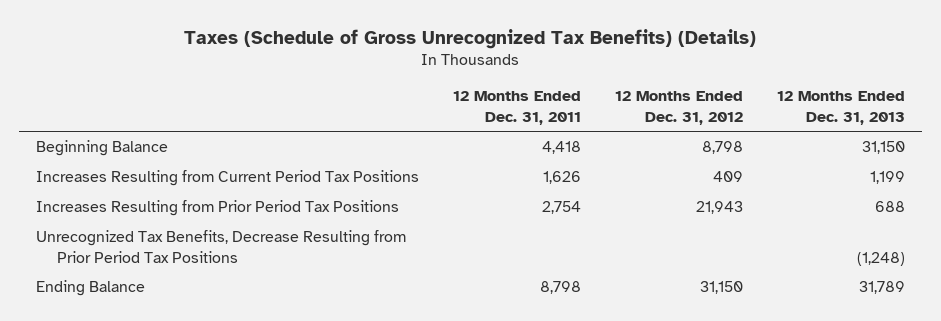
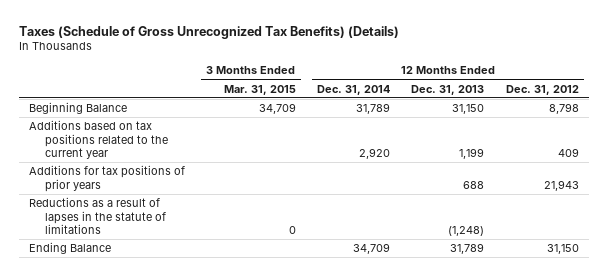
- | 12 Months Ended Dec. 31, 2011 | 12 Months Ended Dec. 31, 2012 | 12 Months Ended Dec. 31, 2013
+ | 3 Months Ended Mar. 31, 2015 | 12 Months Ended Dec. 31, 2014 | 12 Months Ended Dec. 31, 2013 | 12 Months Ended Dec. 31, 2012
- Increases Resulting from Current Period Tax Positions | 1,626 | 409 | 1,199
- Increases Resulting from Prior Period Tax Positions | 2,754 | 21,943 | 688
- Unrecognized Tax Benefits, Decrease Resulting from Prior Period Tax Positions | | | (1,248)
+ Additions based on tax positions related to the current year | | 2,920 | 1,199 | 409
+ Additions for tax positions of prior years | | | 688 | 21,943
+ Reductions as a result of lapses in the statute of limitations | 0 | | (1,248) |

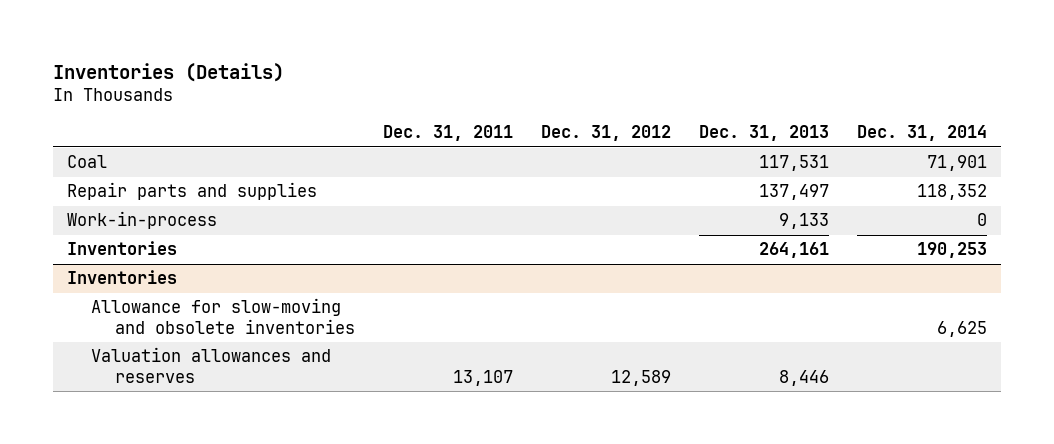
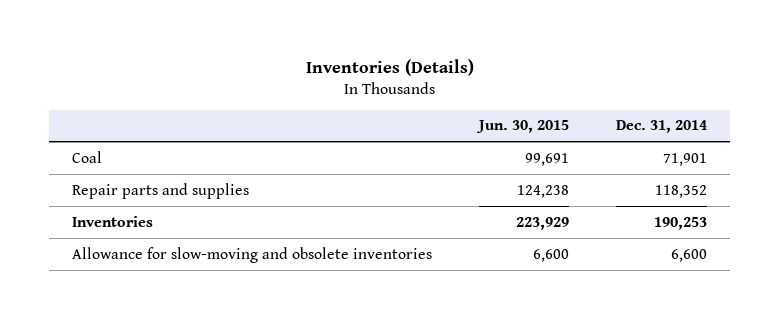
- | Dec. 31, 2011 | Dec. 31, 2012 | Dec. 31, 2013 | Dec. 31, 2014
+ | Jun. 30, 2015 | Dec. 31, 2014
- Work-in-process | | | 9,133 | 0
- Inventories
- Allowance for slow-moving and obsolete inventories | | | | 6,625
- Valuation allowances and reserves | 13,107 | 12,589 | 8,446 |
+ Allowance for slow-moving and obsolete inventories | 6,600 | 6,600

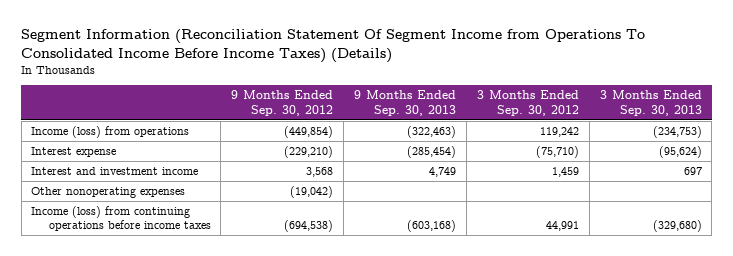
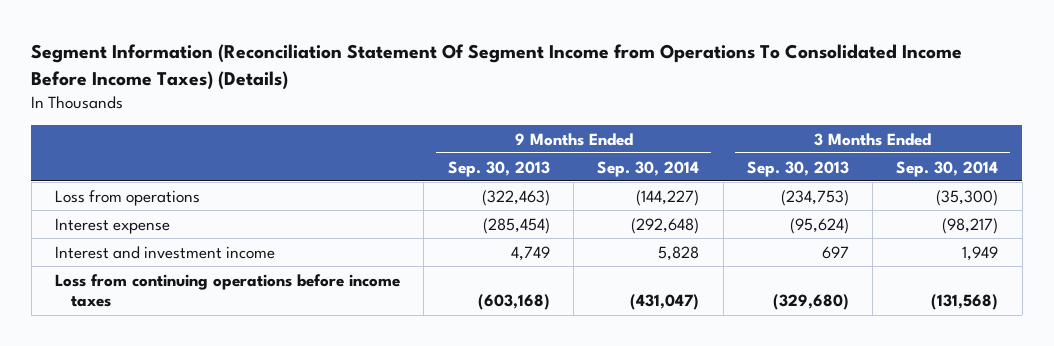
- | 9 Months Ended Sep. 30, 2012 | 9 Months Ended Sep. 30, 2013 | 3 Months Ended Sep. 30, 2012 | 3 Months Ended Sep. 30, 2013
+ | 9 Months Ended Sep. 30, 2013 | 9 Months Ended Sep. 30, 2014 | 3 Months Ended Sep. 30, 2013 | 3 Months Ended Sep. 30, 2014
- Income (loss) from operations | (449,854) | (322,463) | 119,242 | (234,753)
+ Loss from operations | (322,463) | (144,227) | (234,753) | (35,300)
- Other nonoperating expenses | (19,042) | | |
- Income (loss) from continuing operations before income taxes | (694,538) | (603,168) | 44,991 | (329,680)
+ Loss from continuing operations before income taxes | (603,168) | (431,047) | (329,680) | (131,568)

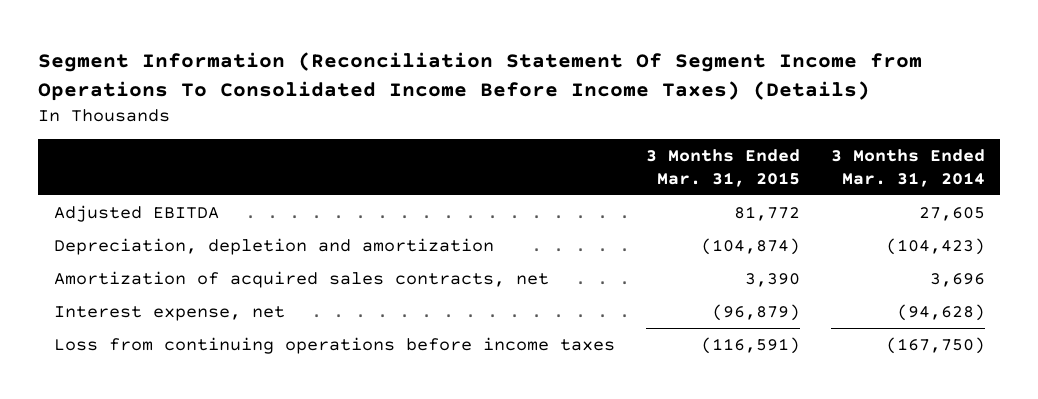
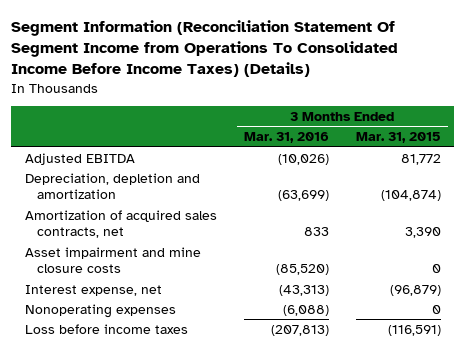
- | 3 Months Ended Mar. 31, 2015 | 3 Months Ended Mar. 31, 2014
+ | 3 Months Ended Mar. 31, 2016 | 3 Months Ended Mar. 31, 2015
+ Asset impairment and mine closure costs | (85,520) | 0
- Loss from continuing operations before income taxes | (116,591) | (167,750)
+ Nonoperating expenses | (6,088) | 0
+ Loss before income taxes | (207,813) | (116,591)

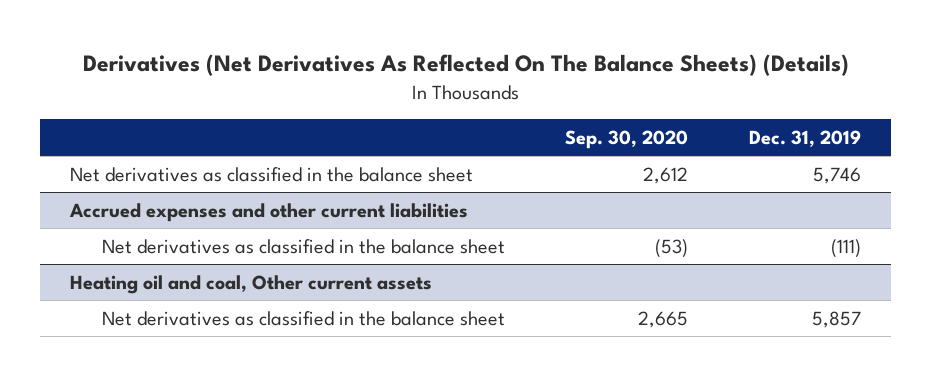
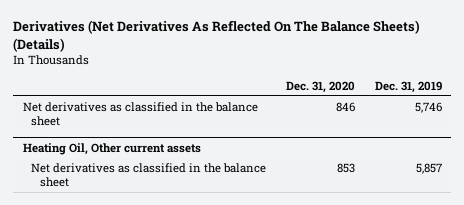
- | Sep. 30, 2020 | Dec. 31, 2019
+ | Dec. 31, 2020 | Dec. 31, 2019
- Accrued expenses and other current liabilities
- Net derivatives as classified in the balance sheet | (53) | (111)
- Heating oil and coal, Other current assets
+ Heating Oil, Other current assets

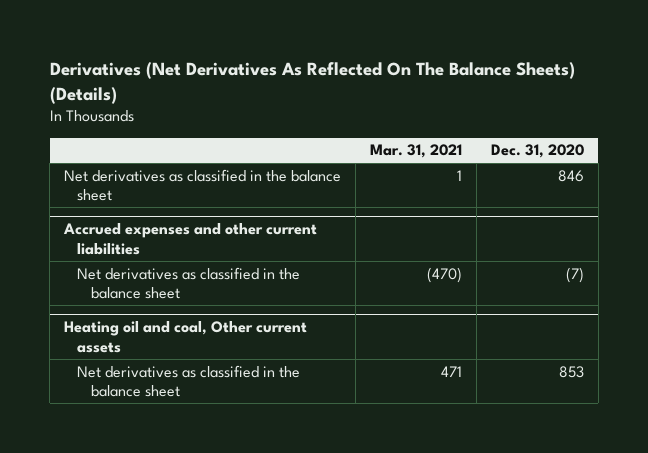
- | Dec. 31, 2020 | Dec. 31, 2019
+ | Mar. 31, 2021 | Dec. 31, 2020
- Heating Oil, Other current assets
+ Accrued expenses and other current liabilities
+ Net derivatives as classified in the balance sheet | (470) | (7)
+ Heating oil and coal, Other current assets

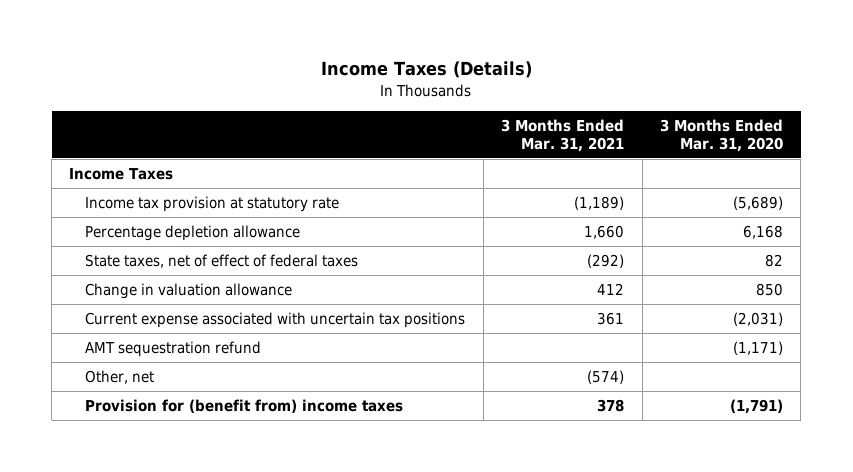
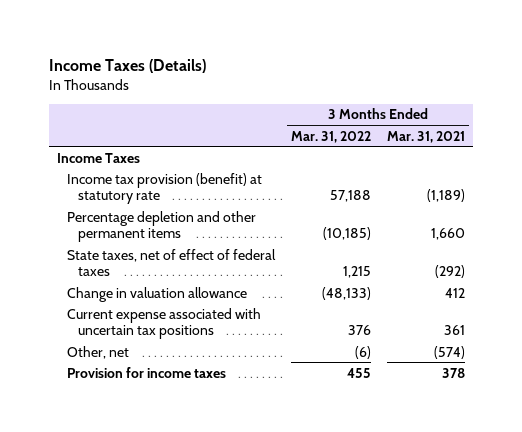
- | 3 Months Ended Mar. 31, 2021 | 3 Months Ended Mar. 31, 2020
+ | 3 Months Ended Mar. 31, 2022 | 3 Months Ended Mar. 31, 2021
- Income tax provision at statutory rate | (1,189) | (5,689)
- Percentage depletion allowance | 1,660 | 6,168
+ Income tax provision (benefit) at statutory rate | 57,188 | (1,189)
+ Percentage depletion and other permanent items | (10,185) | 1,660
- AMT sequestration refund | | (1,171)
- Provision for (benefit from) income taxes | 378 | (1,791)
+ Provision for income taxes | 455 | 378

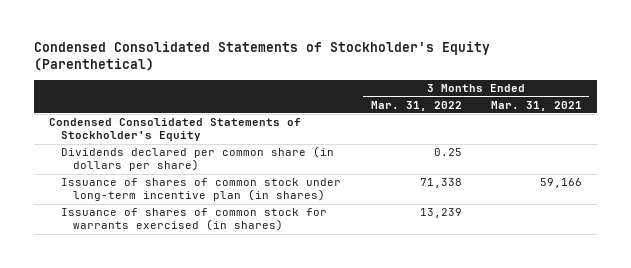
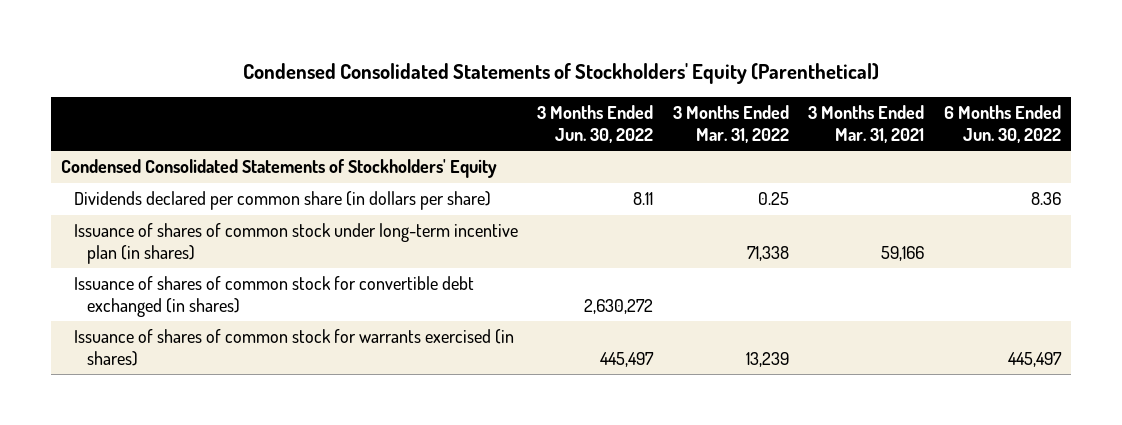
- Condensed Consolidated Statements of Stockholder's Equity (Parenthetical)
+ Condensed Consolidated Statements of Stockholders' Equity (Parenthetical)
- | 3 Months Ended Mar. 31, 2022 | 3 Months Ended Mar. 31, 2021
+ | 3 Months Ended Jun. 30, 2022 | 3 Months Ended Mar. 31, 2022 | 3 Months Ended Mar. 31, 2021 | 6 Months Ended Jun. 30, 2022
- Condensed Consolidated Statements of Stockholder's Equity
+ Condensed Consolidated Statements of Stockholders' Equity
+ Issuance of shares of common stock for convertible debt exchanged (in shares) | 2,630,272 | | |

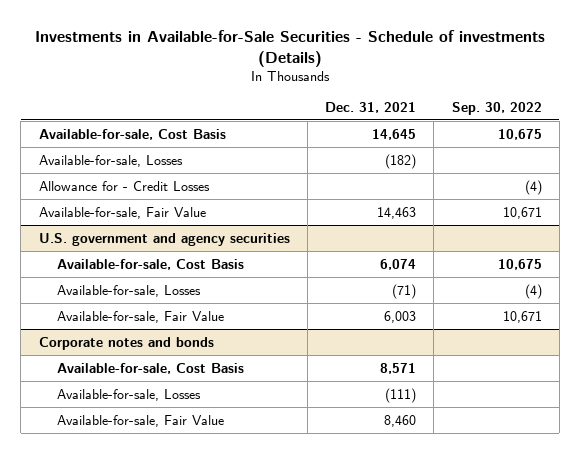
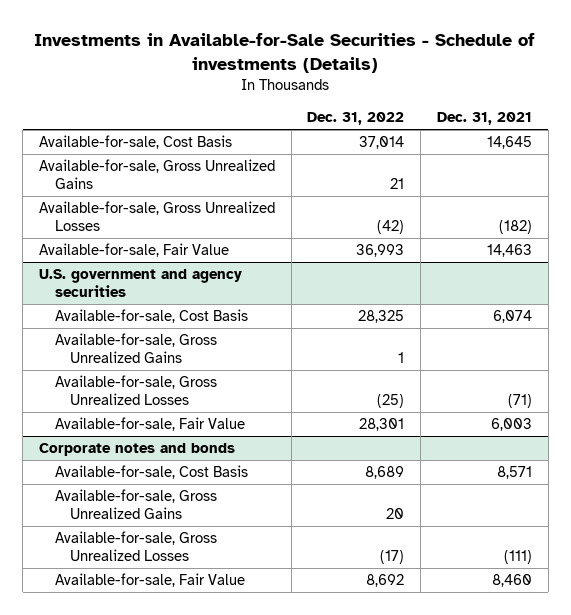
- | Dec. 31, 2021 | Sep. 30, 2022
+ | Dec. 31, 2022 | Dec. 31, 2021
- Available-for-sale, Losses | (182) |
- Allowance for - Credit Losses | | (4)
+ Available-for-sale, Gross Unrealized Gains | 21 |
+ Available-for-sale, Gross Unrealized Losses | (42) | (182)
@ U.S. government and agency securities
- Available-for-sale, Losses | (71) | (4)
+ Available-for-sale, Gross Unrealized Gains | 1 |
+ Available-for-sale, Gross Unrealized Losses | (25) | (71)
@ Corporate notes and bonds
- Available-for-sale, Losses | (111) |
+ Available-for-sale, Gross Unrealized Gains | 20 |
+ Available-for-sale, Gross Unrealized Losses | (17) | (111)

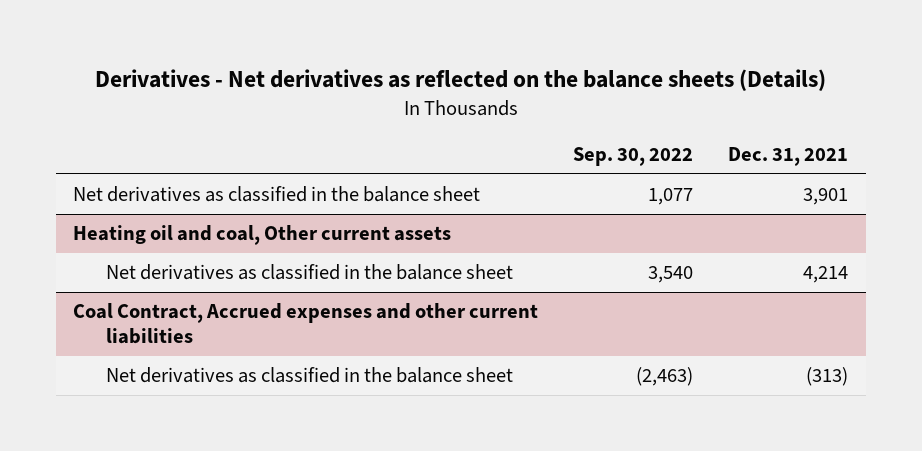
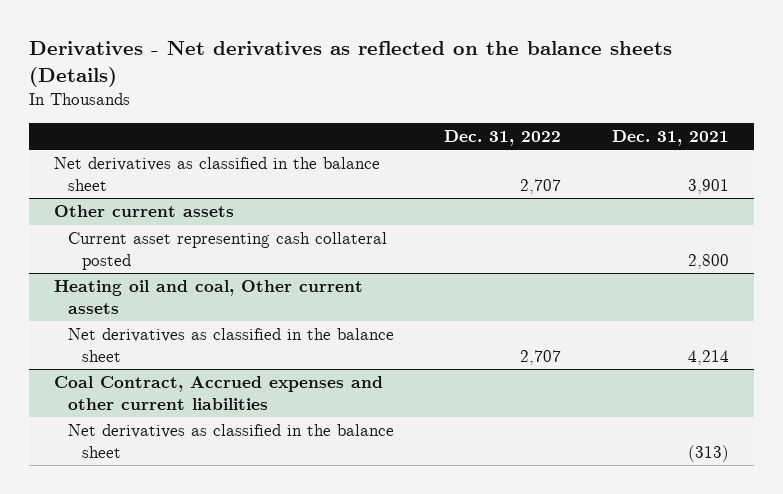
- | Sep. 30, 2022 | Dec. 31, 2021
+ | Dec. 31, 2022 | Dec. 31, 2021
+ Other current assets
+ Current asset representing cash collateral posted | | 2,800

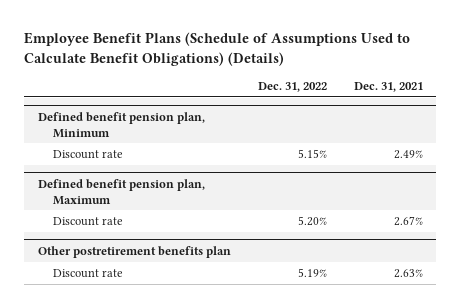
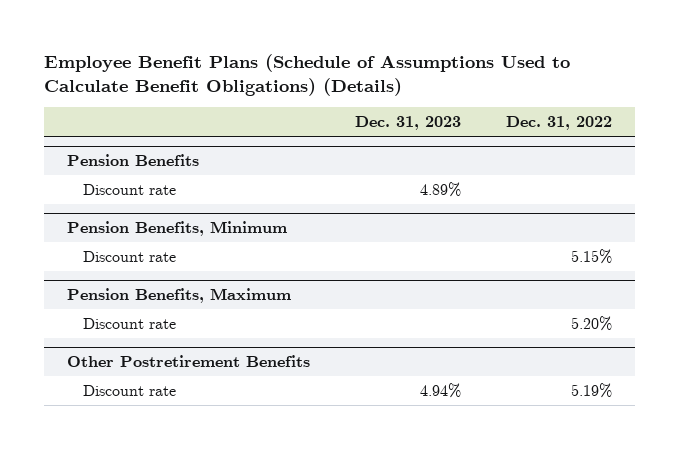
- | Dec. 31, 2022 | Dec. 31, 2021
+ | Dec. 31, 2023 | Dec. 31, 2022
- Defined benefit pension plan, Minimum
+ Pension Benefits
+ Discount rate | 4.89% |
+ Pension Benefits, Minimum
- Defined benefit pension plan, Maximum
+ Pension Benefits, Maximum
- Other postretirement benefits plan
+ Other Postretirement Benefits

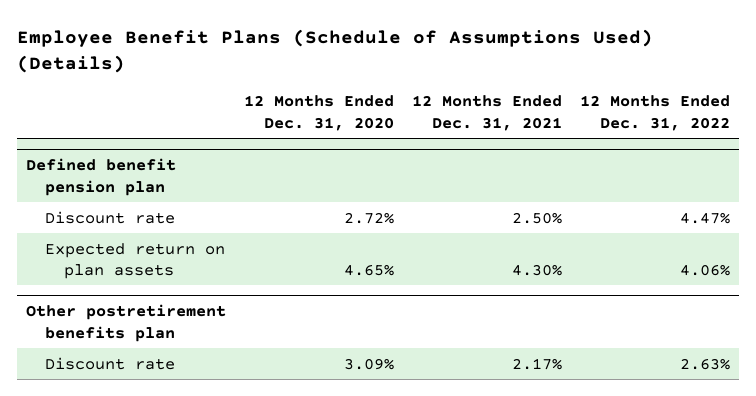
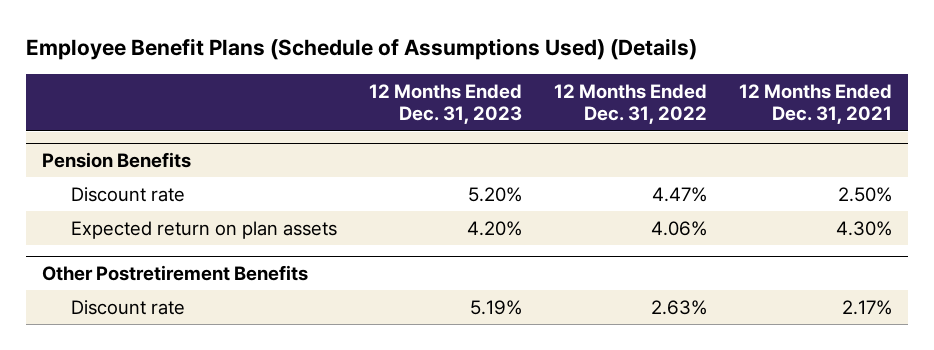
- | 12 Months Ended Dec. 31, 2020 | 12 Months Ended Dec. 31, 2021 | 12 Months Ended Dec. 31, 2022
+ | 12 Months Ended Dec. 31, 2023 | 12 Months Ended Dec. 31, 2022 | 12 Months Ended Dec. 31, 2021
- Defined benefit pension plan
+ Pension Benefits
- Other postretirement benefits plan
+ Other Postretirement Benefits

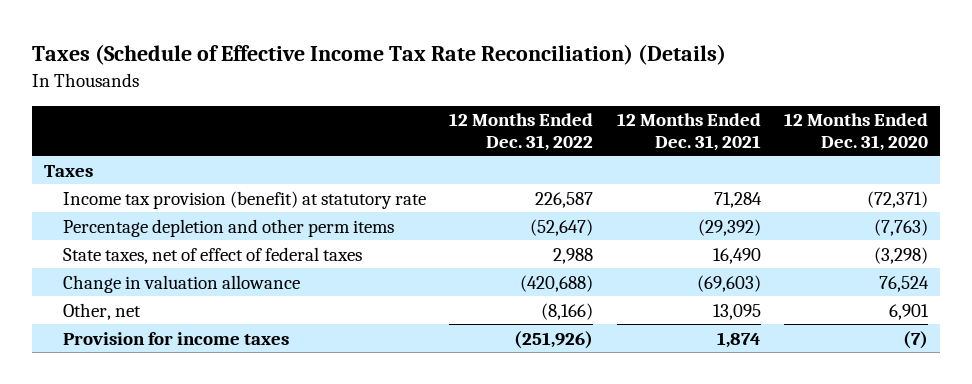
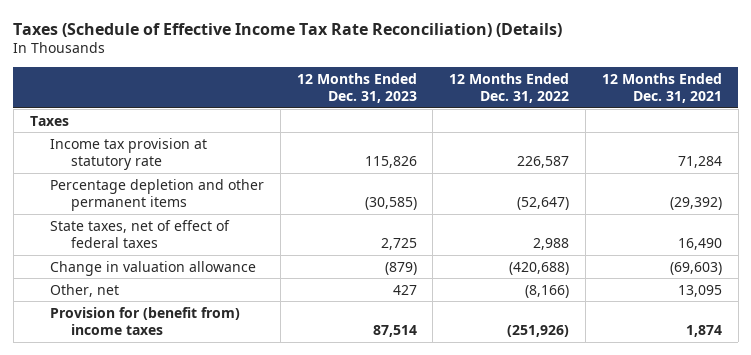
- | 12 Months Ended Dec. 31, 2022 | 12 Months Ended Dec. 31, 2021 | 12 Months Ended Dec. 31, 2020
+ | 12 Months Ended Dec. 31, 2023 | 12 Months Ended Dec. 31, 2022 | 12 Months Ended Dec. 31, 2021
- Income tax provision (benefit) at statutory rate | 226,587 | 71,284 | (72,371)
- Percentage depletion and other perm items | (52,647) | (29,392) | (7,763)
+ Income tax provision at statutory rate | 115,826 | 226,587 | 71,284
+ Percentage depletion and other permanent items | (30,585) | (52,647) | (29,392)
- Provision for income taxes | (251,926) | 1,874 | (7)
+ Provision for (benefit from) income taxes | 87,514 | (251,926) | 1,874

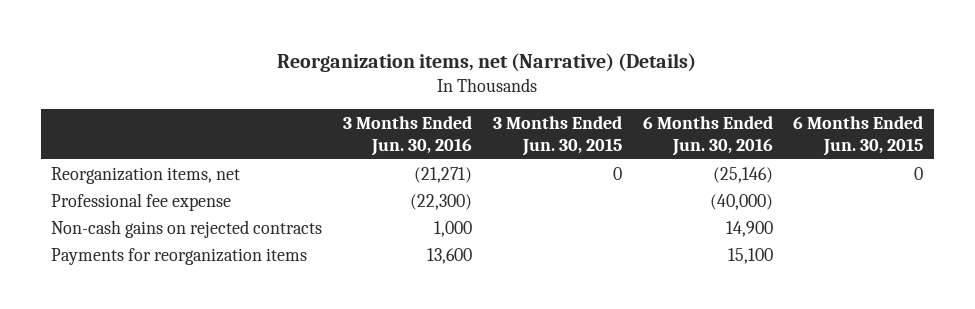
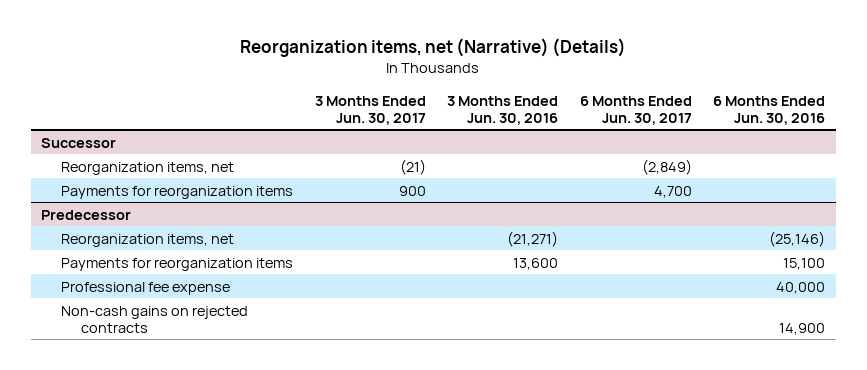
- | 3 Months Ended Jun. 30, 2016 | 3 Months Ended Jun. 30, 2015 | 6 Months Ended Jun. 30, 2016 | 6 Months Ended Jun. 30, 2015
+ | 3 Months Ended Jun. 30, 2017 | 3 Months Ended Jun. 30, 2016 | 6 Months Ended Jun. 30, 2017 | 6 Months Ended Jun. 30, 2016
+ Successor
+ Reorganization items, net | (21) | | (2,849) |
+ Payments for reorganization items | 900 | | 4,700 |
+ Predecessor
- Professional fee expense | (22,300) | | (40,000) |
- Non-cash gains on rejected contracts | 1,000 | | 14,900 |
+ Professional fee expense | | | | 40,000
+ Non-cash gains on rejected contracts | | | | 14,900

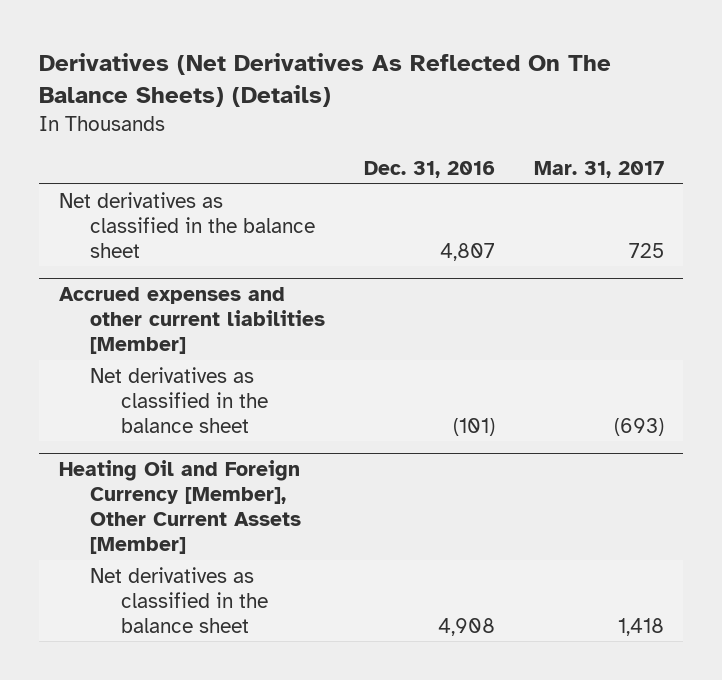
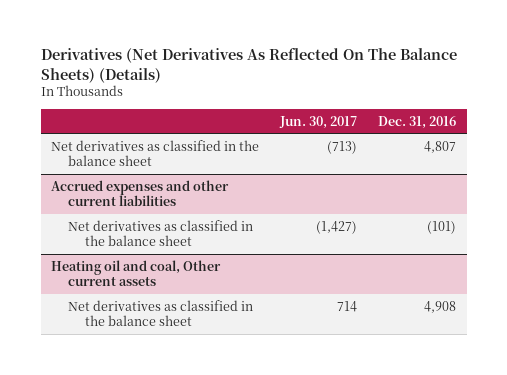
- | Dec. 31, 2016 | Mar. 31, 2017
+ | Jun. 30, 2017 | Dec. 31, 2016
- Accrued expenses and other current liabilities [Member]
+ Accrued expenses and other current liabilities
- Heating Oil and Foreign Currency [Member], Other Current Assets [Member]
+ Heating oil and coal, Other current assets

